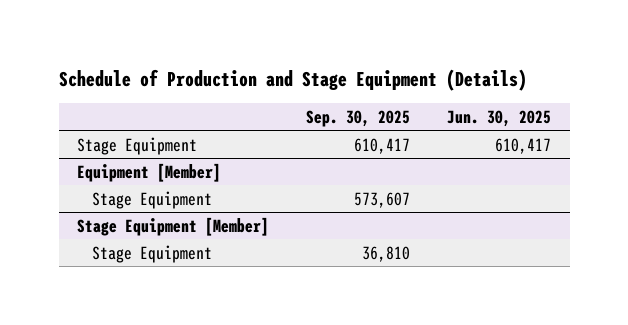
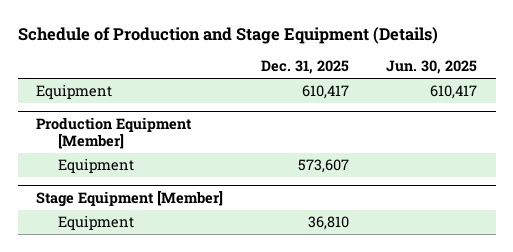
- | Sep. 30, 2025 | Jun. 30, 2025
+ | Dec. 31, 2025 | Jun. 30, 2025
- Stage Equipment | 610,417 | 610,417
- Equipment [Member]
- Stage Equipment | 573,607 |
+ Equipment | 610,417 | 610,417
+ Production Equipment [Member]
+ Equipment | 573,607 |
@ Stage Equipment [Member]
- Stage Equipment | 36,810 |
+ Equipment | 36,810 |

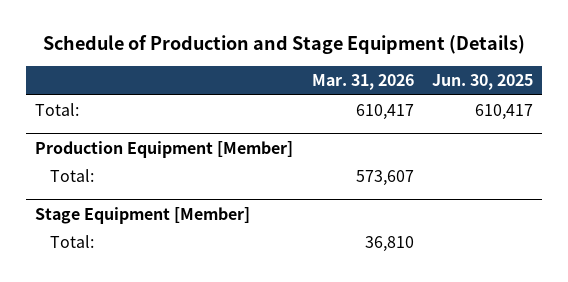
- | Dec. 31, 2025 | Jun. 30, 2025
+ | Mar. 31, 2026 | Jun. 30, 2025
- Equipment | 610,417 | 610,417
+ Total: | 610,417 | 610,417
@ Production Equipment [Member]
- Equipment | 573,607 |
+ Total: | 573,607 |
@ Stage Equipment [Member]
- Equipment | 36,810 |
+ Total: | 36,810 |

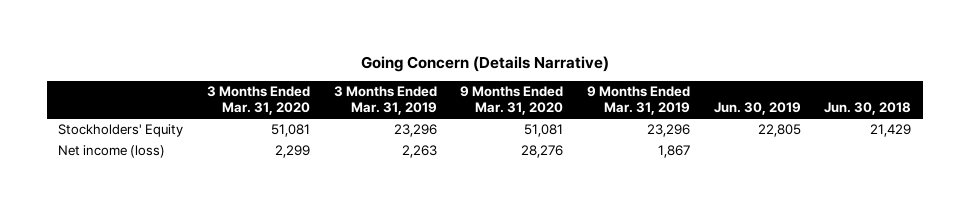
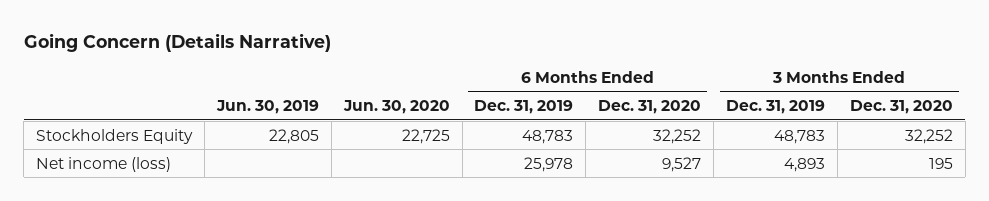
- | 3 Months Ended Mar. 31, 2020 | 3 Months Ended Mar. 31, 2019 | 9 Months Ended Mar. 31, 2020 | 9 Months Ended Mar. 31, 2019 | Jun. 30, 2019 | Jun. 30, 2018
+ | Jun. 30, 2019 | Jun. 30, 2020 | 6 Months Ended Dec. 31, 2019 | 6 Months Ended Dec. 31, 2020 | 3 Months Ended Dec. 31, 2019 | 3 Months Ended Dec. 31, 2020
- Stockholders' Equity | 51,081 | 23,296 | 51,081 | 23,296 | 22,805 | 21,429
+ Stockholders Equity | 22,805 | 22,725 | 48,783 | 32,252 | 48,783 | 32,252

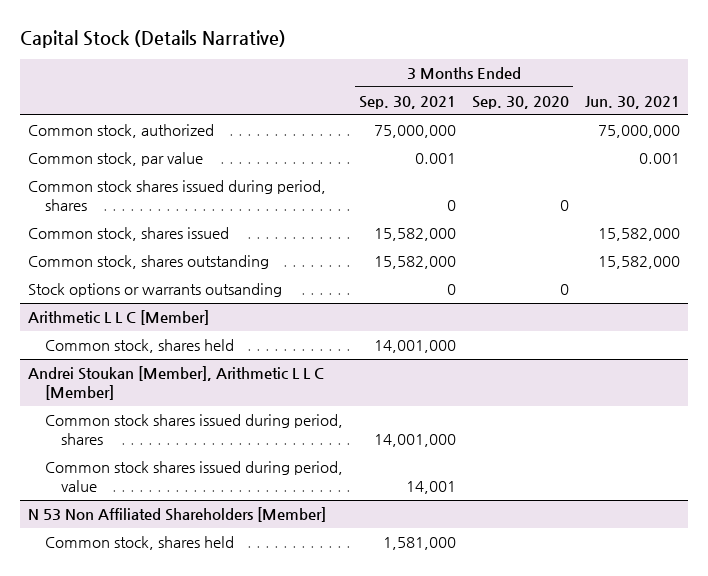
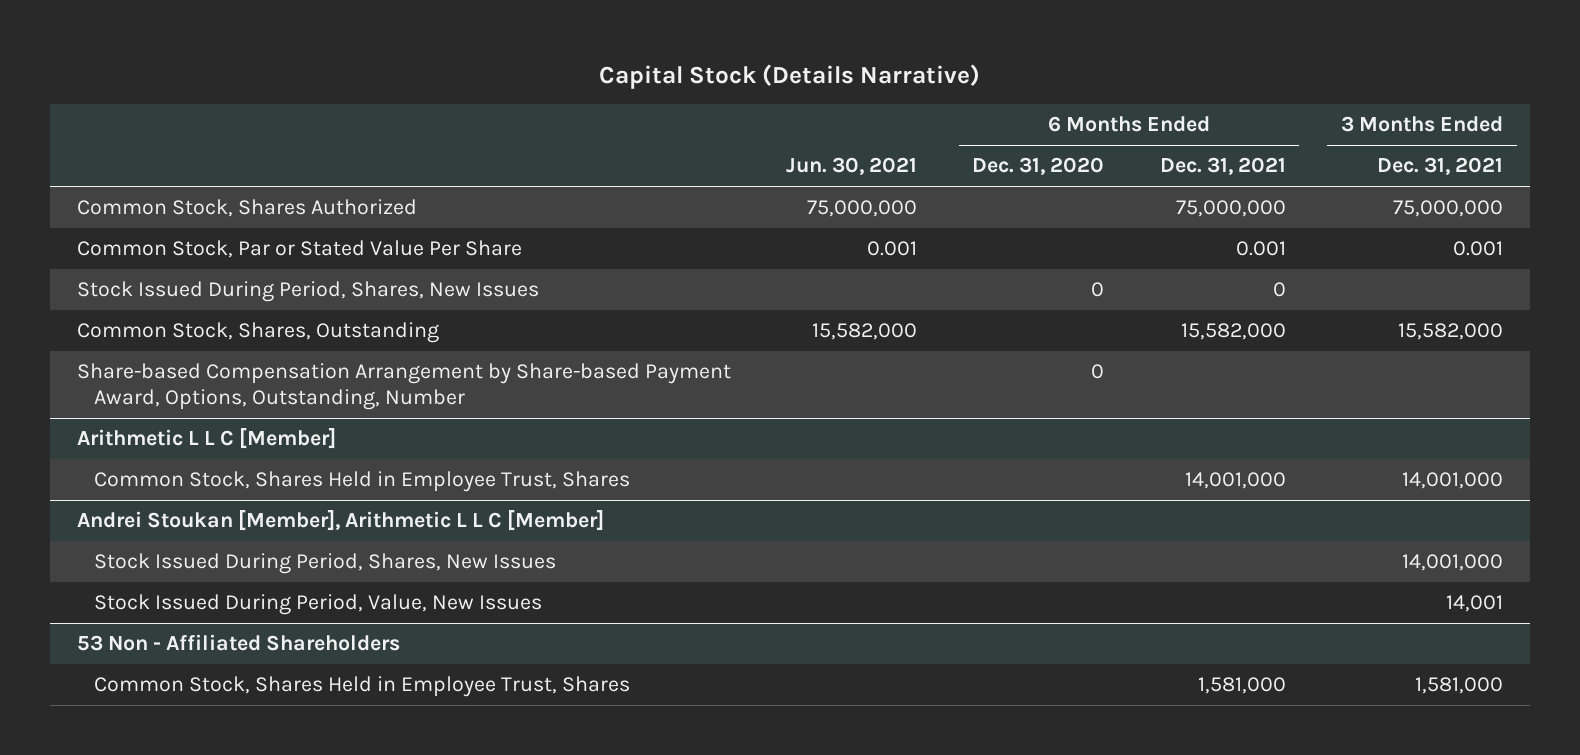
- | 3 Months Ended Sep. 30, 2021 | 3 Months Ended Sep. 30, 2020 | Jun. 30, 2021
+ | Jun. 30, 2021 | 6 Months Ended Dec. 31, 2020 | 6 Months Ended Dec. 31, 2021 | 3 Months Ended Dec. 31, 2021
- Common stock, authorized | 75,000,000 | | 75,000,000
- Common stock, par value | 0.001 | | 0.001
- Common stock shares issued during period, shares | 0 | 0 |
- Common stock, shares issued | 15,582,000 | | 15,582,000
- Common stock, shares outstanding | 15,582,000 | | 15,582,000
- Stock options or warrants outsanding | 0 | 0 |
+ Common Stock, Shares Authorized | 75,000,000 | | 75,000,000 | 75,000,000
+ Common Stock, Par or Stated Value Per Share | 0.001 | | 0.001 | 0.001
+ Stock Issued During Period, Shares, New Issues | | 0 | 0 |
+ Common Stock, Shares, Outstanding | 15,582,000 | | 15,582,000 | 15,582,000
+ Share-based Compensation Arrangement by Share-based Payment Award, Options, Outstanding, Number | | 0 | |
@ Arithmetic L L C [Member]
- Common stock, shares held | 14,001,000 | |
+ Common Stock, Shares Held in Employee Trust, Shares | | | 14,001,000 | 14,001,000
@ Andrei Stoukan [Member], Arithmetic L L C [Member]
- Common stock shares issued during period, shares | 14,001,000 | |
- Common stock shares issued during period, value | 14,001 | |
- N 53 Non Affiliated Shareholders [Member]
- Common stock, shares held | 1,581,000 | |
@ Andrei Stoukan [Member], Arithmetic L L C [Member]
+ Stock Issued During Period, Shares, New Issues | | | | 14,001,000
+ Stock Issued During Period, Value, New Issues | | | | 14,001
+ 53 Non - Affiliated Shareholders
+ Common Stock, Shares Held in Employee Trust, Shares | | | 1,581,000 | 1,581,000

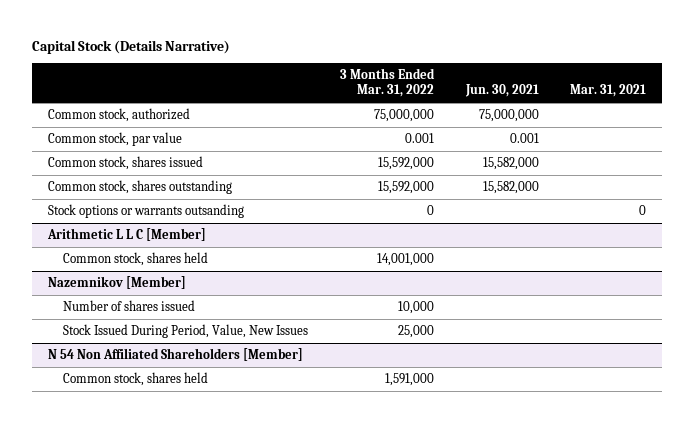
- | Jun. 30, 2021 | 6 Months Ended Dec. 31, 2020 | 6 Months Ended Dec. 31, 2021 | 3 Months Ended Dec. 31, 2021
+ | 3 Months Ended Mar. 31, 2022 | Jun. 30, 2021 | Mar. 31, 2021
- Common Stock, Shares Authorized | 75,000,000 | | 75,000,000 | 75,000,000
- Common Stock, Par or Stated Value Per Share | 0.001 | | 0.001 | 0.001
- Stock Issued During Period, Shares, New Issues | | 0 | 0 |
- Common Stock, Shares, Outstanding | 15,582,000 | | 15,582,000 | 15,582,000
- Share-based Compensation Arrangement by Share-based Payment Award, Options, Outstanding, Number | | 0 | |
+ Common stock, authorized | 75,000,000 | 75,000,000 |
+ Common stock, par value | 0.001 | 0.001 |
+ Common stock, shares issued | 15,592,000 | 15,582,000 |
+ Common stock, shares outstanding | 15,592,000 | 15,582,000 |
+ Stock options or warrants outsanding | 0 | | 0
@ Arithmetic L L C [Member]
- Common Stock, Shares Held in Employee Trust, Shares | | | 14,001,000 | 14,001,000
- Andrei Stoukan [Member], Arithmetic L L C [Member]
- Stock Issued During Period, Shares, New Issues | | | | 14,001,000
- Stock Issued During Period, Value, New Issues | | | | 14,001
- 53 Non - Affiliated Shareholders
- Common Stock, Shares Held in Employee Trust, Shares | | | 1,581,000 | 1,581,000
@ Arithmetic L L C [Member]
+ Common stock, shares held | 14,001,000 | |
+ Nazemnikov [Member]
+ Number of shares issued | 10,000 | |
+ Stock Issued During Period, Value, New Issues | 25,000 | |
+ N 54 Non Affiliated Shareholders [Member]
+ Common stock, shares held | 1,591,000 | |

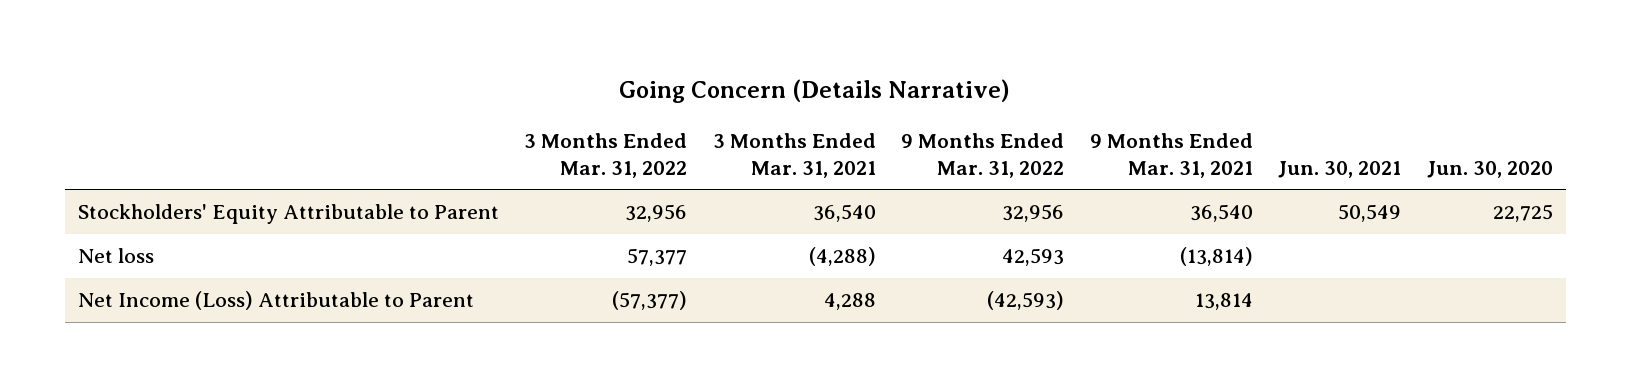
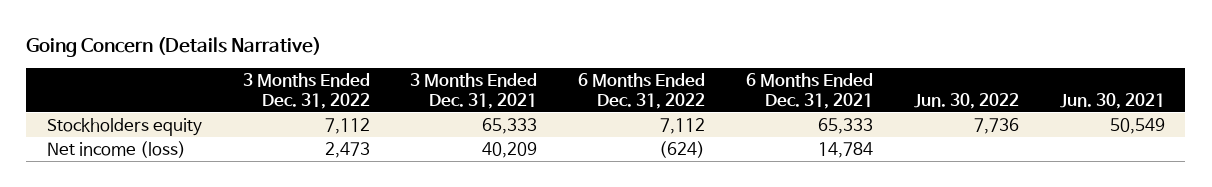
- | 3 Months Ended Mar. 31, 2022 | 3 Months Ended Mar. 31, 2021 | 9 Months Ended Mar. 31, 2022 | 9 Months Ended Mar. 31, 2021 | Jun. 30, 2021 | Jun. 30, 2020
+ | 3 Months Ended Dec. 31, 2022 | 3 Months Ended Dec. 31, 2021 | 6 Months Ended Dec. 31, 2022 | 6 Months Ended Dec. 31, 2021 | Jun. 30, 2022 | Jun. 30, 2021
- Stockholders' Equity Attributable to Parent | 32,956 | 36,540 | 32,956 | 36,540 | 50,549 | 22,725
- Net loss | 57,377 | (4,288) | 42,593 | (13,814) | |
- Net Income (Loss) Attributable to Parent | (57,377) | 4,288 | (42,593) | 13,814 | |
+ Stockholders equity | 7,112 | 65,333 | 7,112 | 65,333 | 7,736 | 50,549
+ Net income (loss) | 2,473 | 40,209 | (624) | 14,784 | |

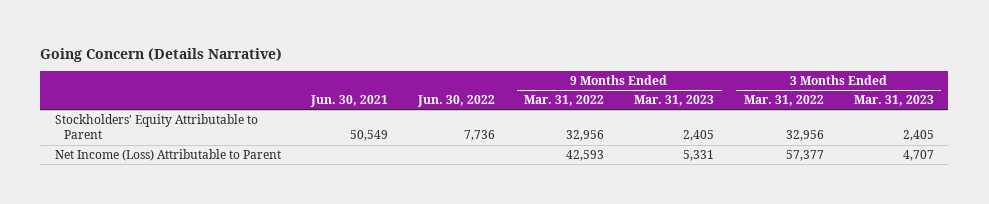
- | 3 Months Ended Dec. 31, 2022 | 3 Months Ended Dec. 31, 2021 | 6 Months Ended Dec. 31, 2022 | 6 Months Ended Dec. 31, 2021 | Jun. 30, 2022 | Jun. 30, 2021
+ | Jun. 30, 2021 | Jun. 30, 2022 | 9 Months Ended Mar. 31, 2022 | 9 Months Ended Mar. 31, 2023 | 3 Months Ended Mar. 31, 2022 | 3 Months Ended Mar. 31, 2023
- Stockholders equity | 7,112 | 65,333 | 7,112 | 65,333 | 7,736 | 50,549
- Net income (loss) | 2,473 | 40,209 | (624) | 14,784 | |
+ Stockholders' Equity Attributable to Parent | 50,549 | 7,736 | 32,956 | 2,405 | 32,956 | 2,405
+ Net Income (Loss) Attributable to Parent | | | 42,593 | 5,331 | 57,377 | 4,707

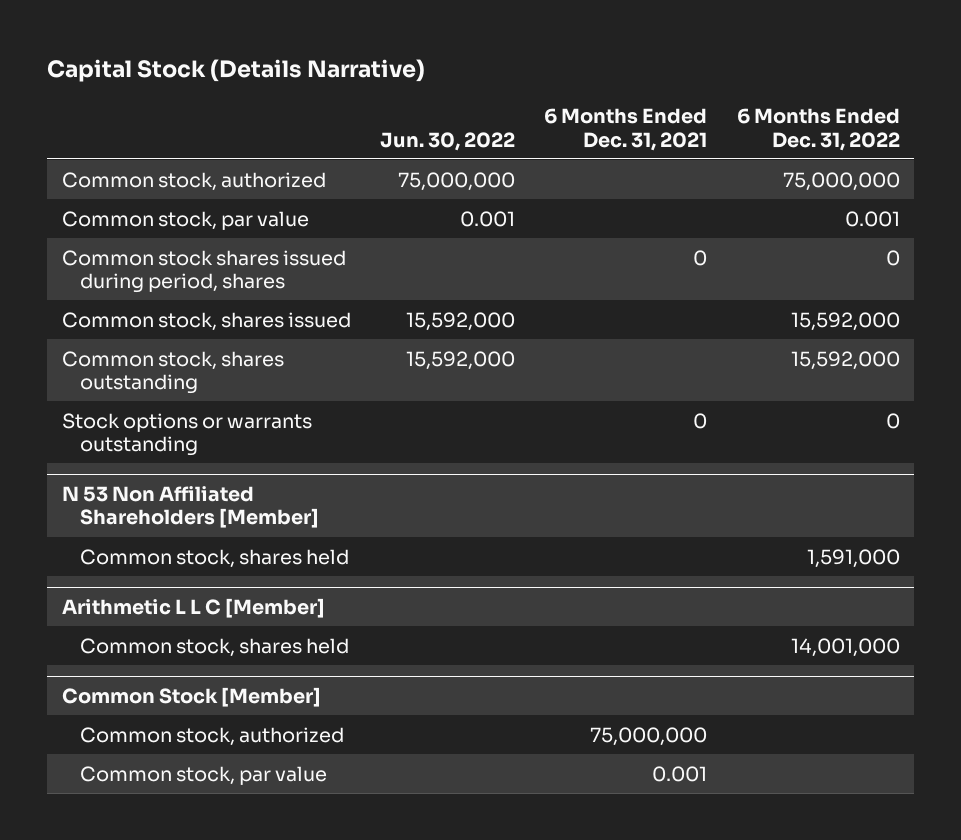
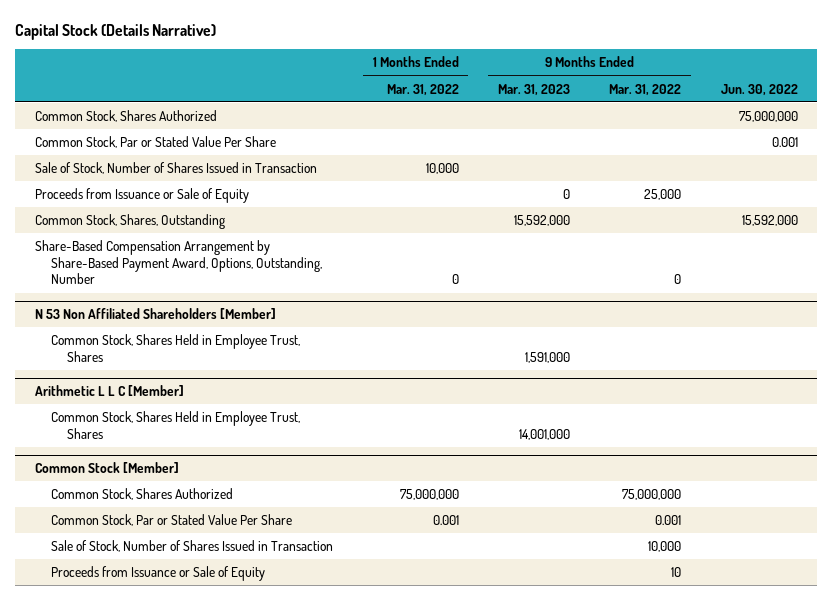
- | Jun. 30, 2022 | 6 Months Ended Dec. 31, 2021 | 6 Months Ended Dec. 31, 2022
+ | 1 Months Ended Mar. 31, 2022 | 9 Months Ended Mar. 31, 2023 | 9 Months Ended Mar. 31, 2022 | Jun. 30, 2022
- Common stock, authorized | 75,000,000 | | 75,000,000
- Common stock, par value | 0.001 | | 0.001
- Common stock shares issued during period, shares | | 0 | 0
- Common stock, shares issued | 15,592,000 | | 15,592,000
- Common stock, shares outstanding | 15,592,000 | | 15,592,000
- Stock options or warrants outstanding | | 0 | 0
+ Common Stock, Shares Authorized | | | | 75,000,000
+ Common Stock, Par or Stated Value Per Share | | | | 0.001
+ Sale of Stock, Number of Shares Issued in Transaction | 10,000 | | |
+ Proceeds from Issuance or Sale of Equity | | 0 | 25,000 |
+ Common Stock, Shares, Outstanding | | 15,592,000 | | 15,592,000
+ Share-Based Compensation Arrangement by Share-Based Payment Award, Options, Outstanding, Number | 0 | | 0 |
@ N 53 Non Affiliated Shareholders [Member]
- Common stock, shares held | | | 1,591,000
+ Common Stock, Shares Held in Employee Trust, Shares | | 1,591,000 | |
@ Arithmetic L L C [Member]
- Common stock, shares held | | | 14,001,000
+ Common Stock, Shares Held in Employee Trust, Shares | | 14,001,000 | |
@ Common Stock [Member]
- Common stock, authorized | | 75,000,000 |
- Common stock, par value | | 0.001 |
+ Common Stock, Shares Authorized | 75,000,000 | | 75,000,000 |
+ Common Stock, Par or Stated Value Per Share | 0.001 | | 0.001 |
+ Sale of Stock, Number of Shares Issued in Transaction | | | 10,000 |
+ Proceeds from Issuance or Sale of Equity | | | 10 |

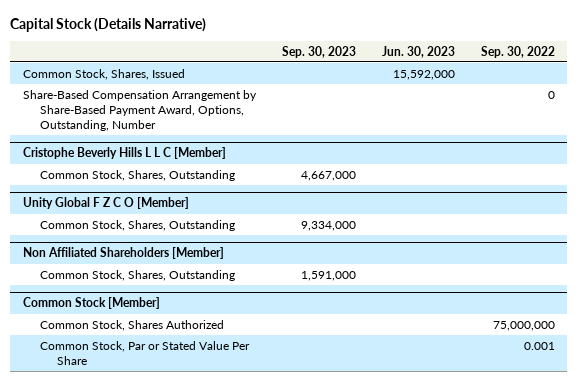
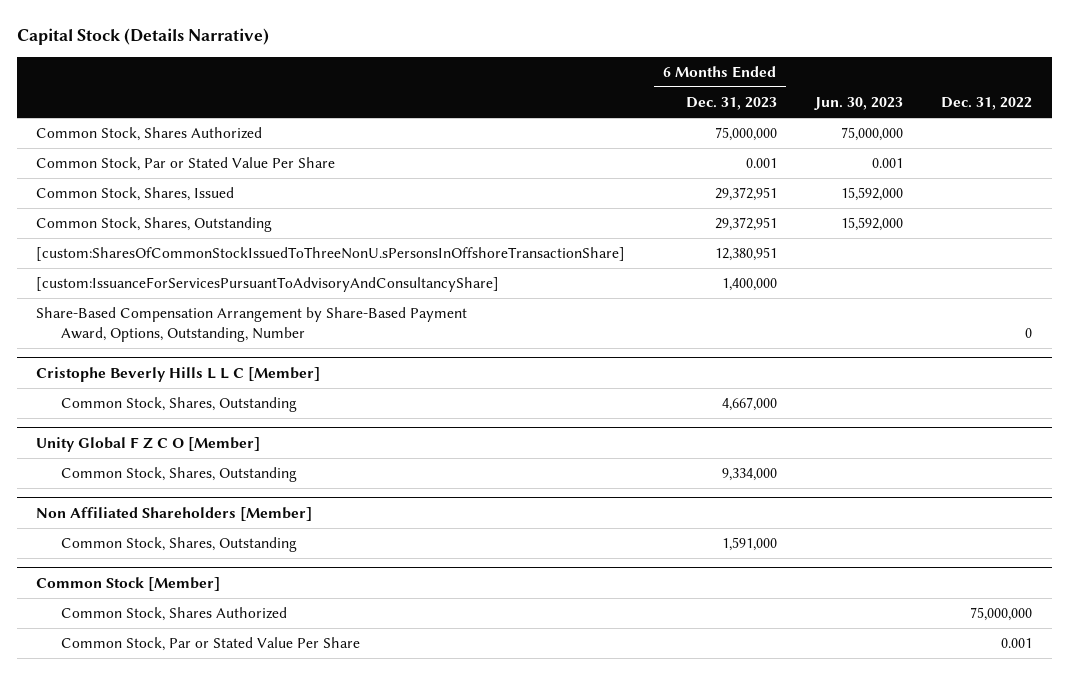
- | Sep. 30, 2023 | Jun. 30, 2023 | Sep. 30, 2022
+ | 6 Months Ended Dec. 31, 2023 | Jun. 30, 2023 | Dec. 31, 2022
+ Common Stock, Shares Authorized | 75,000,000 | 75,000,000 |
+ Common Stock, Par or Stated Value Per Share | 0.001 | 0.001 |
+ Common Stock, Shares, Outstanding | 29,372,951 | 15,592,000 |
+ [custom:SharesOfCommonStockIssuedToThreeNonU.sPersonsInOffshoreTransactionShare] | 12,380,951 | |
+ [custom:IssuanceForServicesPursuantToAdvisoryAndConsultancyShare] | 1,400,000 | |

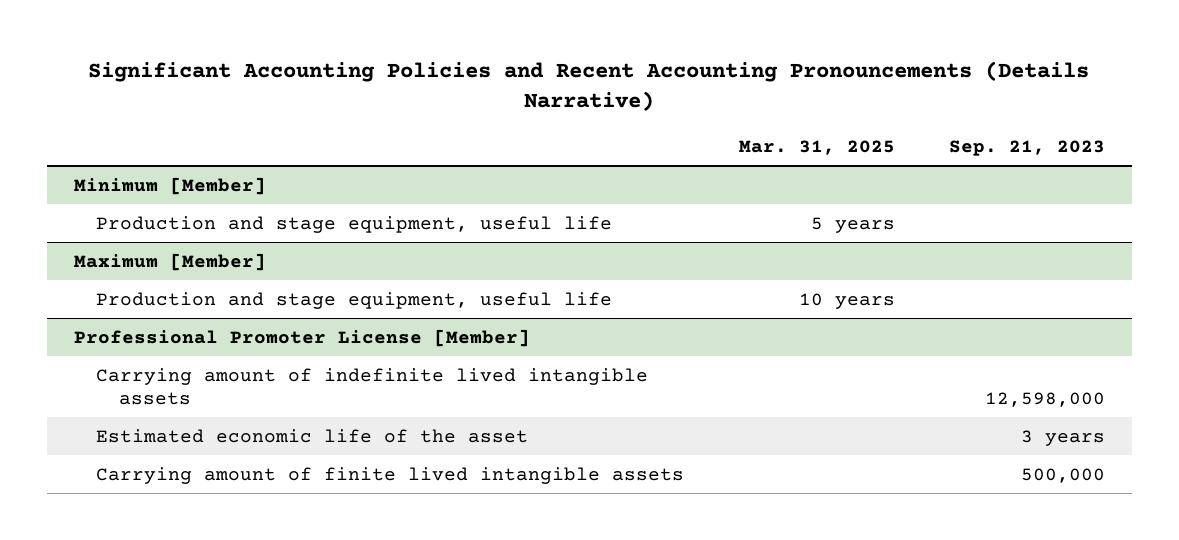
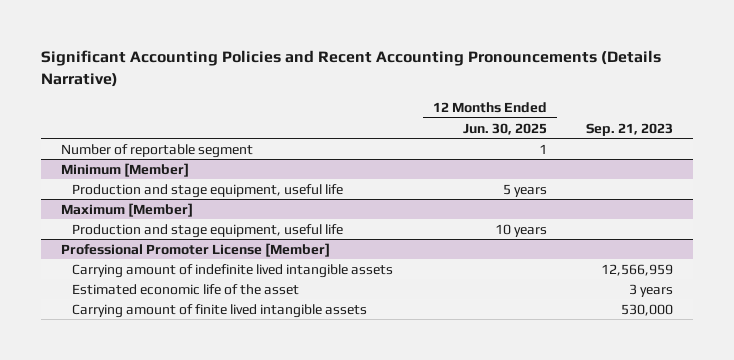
- | Mar. 31, 2025 | Sep. 21, 2023
+ | 12 Months Ended Jun. 30, 2025 | Sep. 21, 2023
+ Number of reportable segment | 1 |
@ Professional Promoter License [Member]
- Carrying amount of indefinite lived intangible assets | | 12,598,000
+ Carrying amount of indefinite lived intangible assets | | 12,566,959
- Carrying amount of finite lived intangible assets | | 500,000
+ Carrying amount of finite lived intangible assets | | 530,000

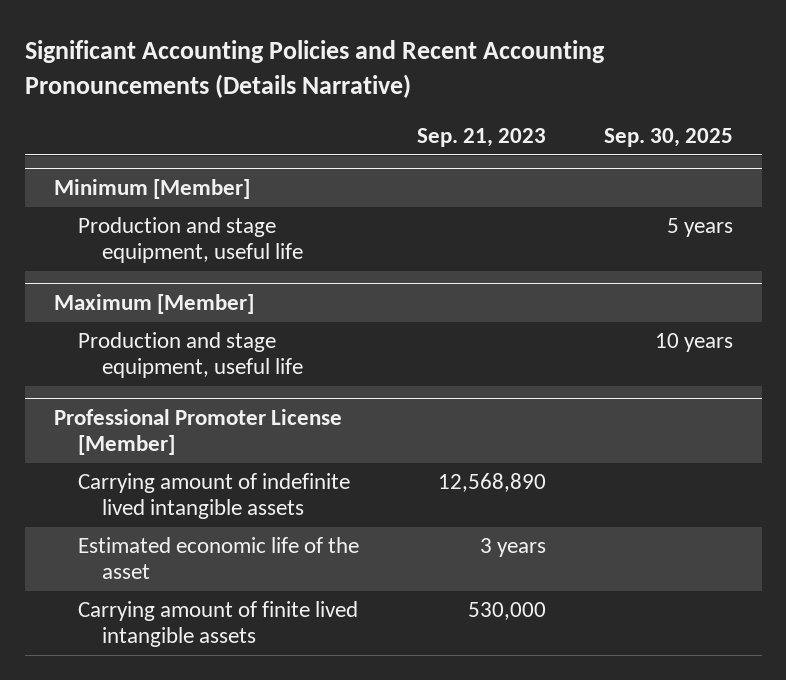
- | 12 Months Ended Jun. 30, 2025 | Sep. 21, 2023
+ | Sep. 21, 2023 | Sep. 30, 2025
- Number of reportable segment | 1 |
@ Professional Promoter License [Member]
- Carrying amount of indefinite lived intangible assets | | 12,566,959
+ Carrying amount of indefinite lived intangible assets | 12,568,890 |

